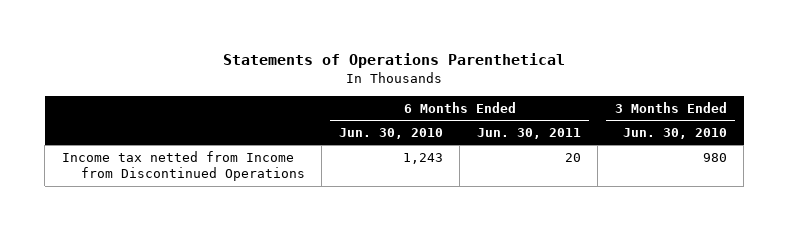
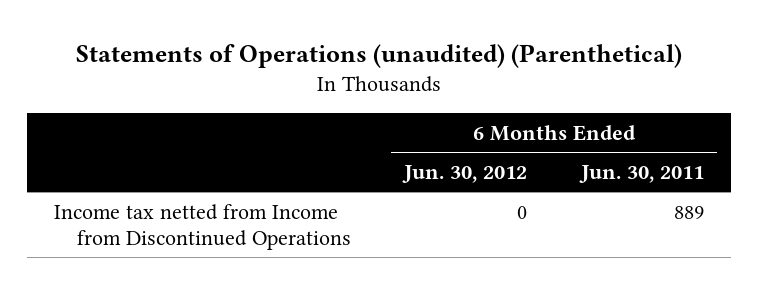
- Statements of Operations Parenthetical
+ Statements of Operations (unaudited) (Parenthetical)
- | 6 Months Ended Jun. 30, 2010 | 6 Months Ended Jun. 30, 2011 | 3 Months Ended Jun. 30, 2010
+ | 6 Months Ended Jun. 30, 2012 | 6 Months Ended Jun. 30, 2011
- Income tax netted from Income from Discontinued Operations | 1,243 | 20 | 980
+ Income tax netted from Income from Discontinued Operations | 0 | 889

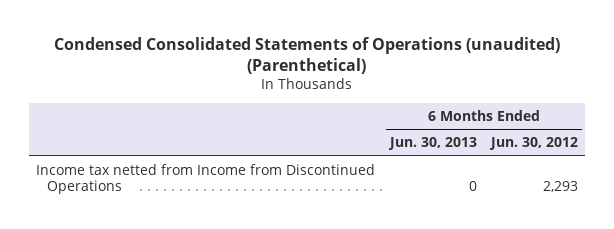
- Statements of Operations (unaudited) (Parenthetical)
+ Condensed Consolidated Statements of Operations (unaudited) (Parenthetical)
- | 6 Months Ended Jun. 30, 2012 | 6 Months Ended Jun. 30, 2011
+ | 6 Months Ended Jun. 30, 2013 | 6 Months Ended Jun. 30, 2012
- Income tax netted from Income from Discontinued Operations | 0 | 889
+ Income tax netted from Income from Discontinued Operations | 0 | 2,293

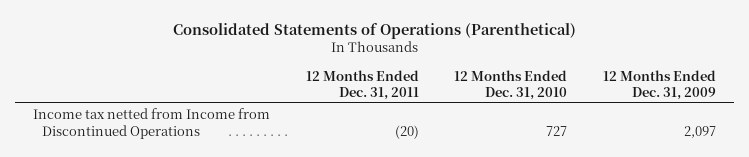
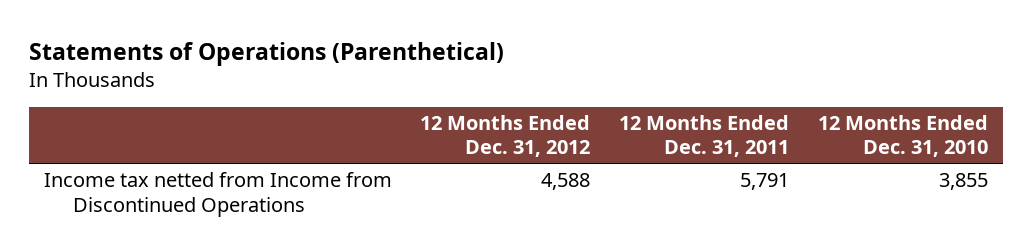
- Consolidated Statements of Operations (Parenthetical)
+ Statements of Operations (Parenthetical)
- | 12 Months Ended Dec. 31, 2011 | 12 Months Ended Dec. 31, 2010 | 12 Months Ended Dec. 31, 2009
+ | 12 Months Ended Dec. 31, 2012 | 12 Months Ended Dec. 31, 2011 | 12 Months Ended Dec. 31, 2010
- Income tax netted from Income from Discontinued Operations | (20) | 727 | 2,097
+ Income tax netted from Income from Discontinued Operations | 4,588 | 5,791 | 3,855

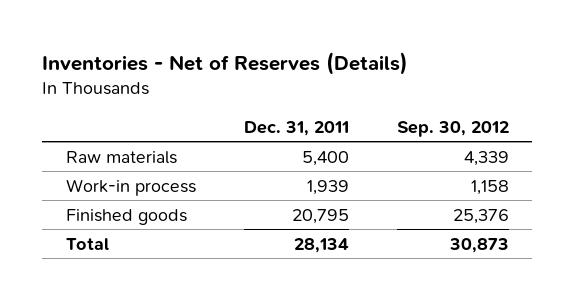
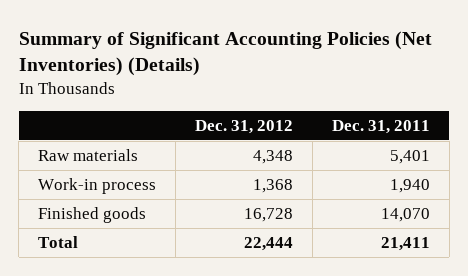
- Inventories - Net of Reserves (Details)
+ Summary of Significant Accounting Policies (Net Inventories) (Details)
- | Dec. 31, 2011 | Sep. 30, 2012
+ | Dec. 31, 2012 | Dec. 31, 2011
- Raw materials | 5,400 | 4,339
- Work-in process | 1,939 | 1,158
- Finished goods | 20,795 | 25,376
- Total | 28,134 | 30,873
+ Raw materials | 4,348 | 5,401
+ Work-in process | 1,368 | 1,940
+ Finished goods | 16,728 | 14,070
+ Total | 22,444 | 21,411

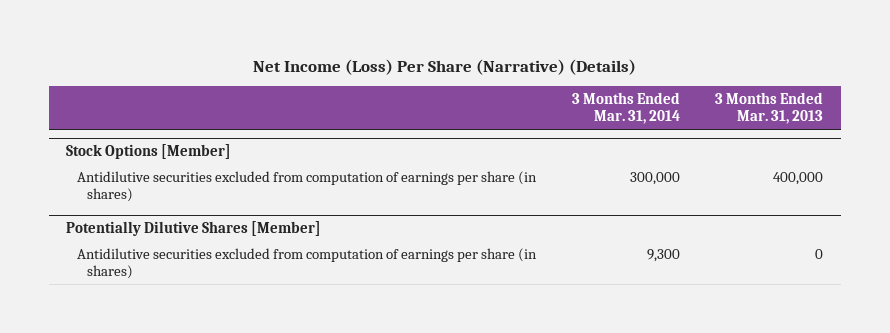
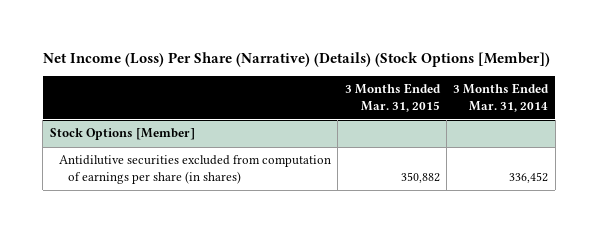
- Net Income (Loss) Per Share (Narrative) (Details)
+ Net Income (Loss) Per Share (Narrative) (Details) (Stock Options [Member])
- | 3 Months Ended Mar. 31, 2014 | 3 Months Ended Mar. 31, 2013
+ | 3 Months Ended Mar. 31, 2015 | 3 Months Ended Mar. 31, 2014
@ Stock Options [Member]
- Antidilutive securities excluded from computation of earnings per share (in shares) | 300,000 | 400,000
- Potentially Dilutive Shares [Member]
- Antidilutive securities excluded from computation of earnings per share (in shares) | 9,300 | 0
@ Stock Options [Member]
+ Antidilutive securities excluded from computation of earnings per share (in shares) | 350,882 | 336,452

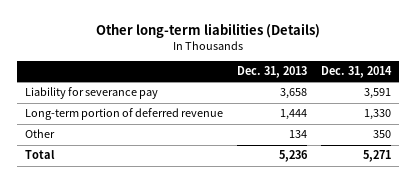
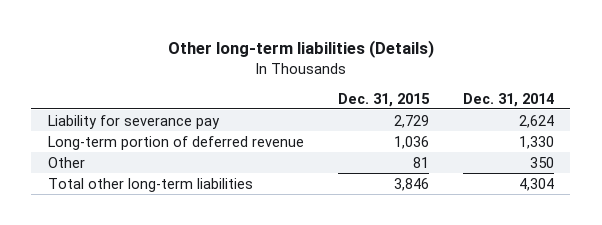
- | Dec. 31, 2013 | Dec. 31, 2014
+ | Dec. 31, 2015 | Dec. 31, 2014
- Liability for severance pay | 3,658 | 3,591
+ Liability for severance pay | 2,729 | 2,624
- Total | 5,236 | 5,271
+ Total other long-term liabilities | 3,846 | 4,304

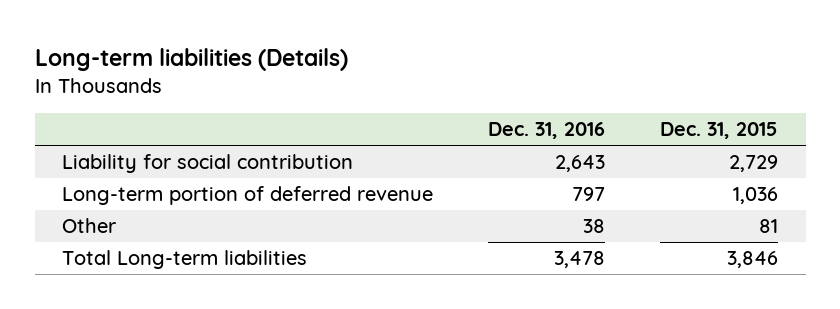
- Other long-term liabilities (Details)
+ Long-term liabilities (Details)
- | Dec. 31, 2015 | Dec. 31, 2014
+ | Dec. 31, 2016 | Dec. 31, 2015
- Liability for severance pay | 2,729 | 2,624
+ Liability for social contribution | 2,643 | 2,729
- Total other long-term liabilities | 3,846 | 4,304
+ Total Long-term liabilities | 3,478 | 3,846

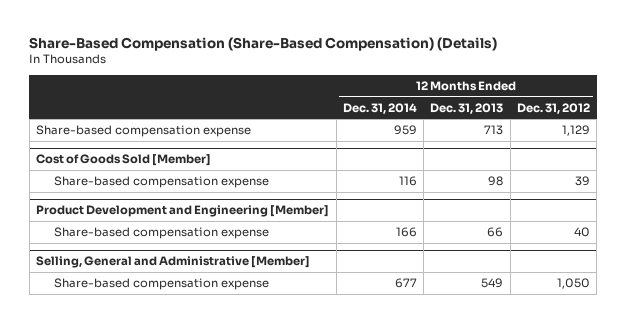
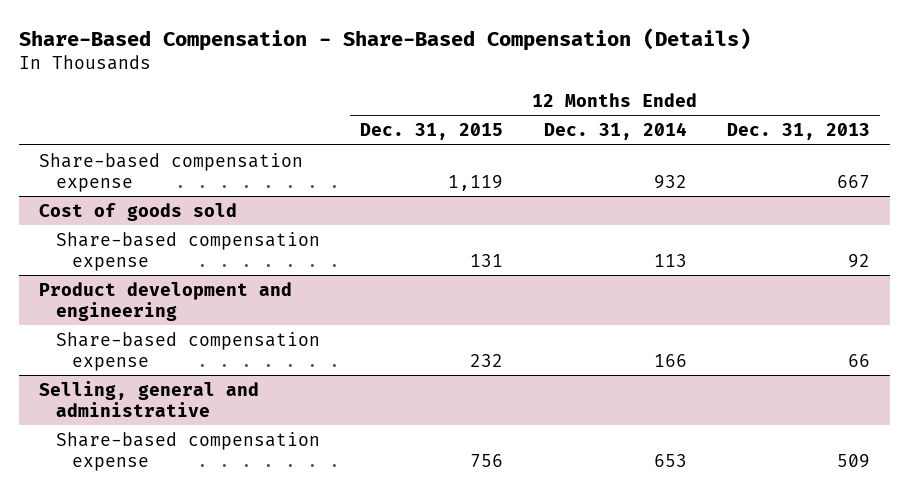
- Share-Based Compensation (Share-Based Compensation) (Details)
+ Share-Based Compensation - Share-Based Compensation (Details)
- | 12 Months Ended Dec. 31, 2014 | 12 Months Ended Dec. 31, 2013 | 12 Months Ended Dec. 31, 2012
+ | 12 Months Ended Dec. 31, 2015 | 12 Months Ended Dec. 31, 2014 | 12 Months Ended Dec. 31, 2013
- Share-based compensation expense | 959 | 713 | 1,129
- Cost of Goods Sold [Member]
- Share-based compensation expense | 116 | 98 | 39
- Product Development and Engineering [Member]
+ Share-based compensation expense | 1,119 | 932 | 667
+ Cost of goods sold
+ Share-based compensation expense | 131 | 113 | 92
+ Product development and engineering
- Selling, General and Administrative [Member]
- Share-based compensation expense | 677 | 549 | 1,050
+ Selling, general and administrative
+ Share-based compensation expense | 756 | 653 | 509

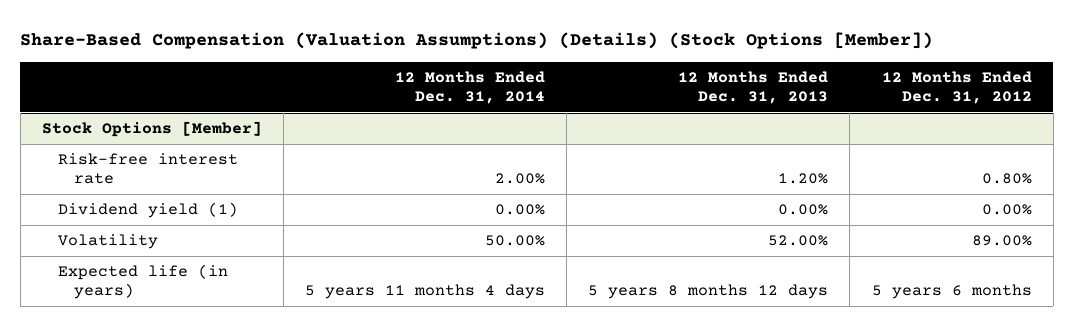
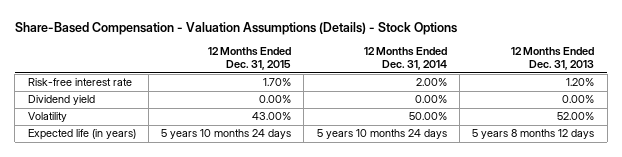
- Share-Based Compensation (Valuation Assumptions) (Details) (Stock Options [Member])
+ Share-Based Compensation - Valuation Assumptions (Details) - Stock Options
- | 12 Months Ended Dec. 31, 2014 | 12 Months Ended Dec. 31, 2013 | 12 Months Ended Dec. 31, 2012
+ | 12 Months Ended Dec. 31, 2015 | 12 Months Ended Dec. 31, 2014 | 12 Months Ended Dec. 31, 2013
- Stock Options [Member]
- Dividend yield (1) | 0.00% | 0.00% | 0.00%
+ Dividend yield | 0.00% | 0.00% | 0.00%
- Expected life (in years) | 5 years 11 months 4 days | 5 years 8 months 12 days | 5 years 6 months
+ Expected life (in years) | 5 years 10 months 24 days | 5 years 10 months 24 days | 5 years 8 months 12 days

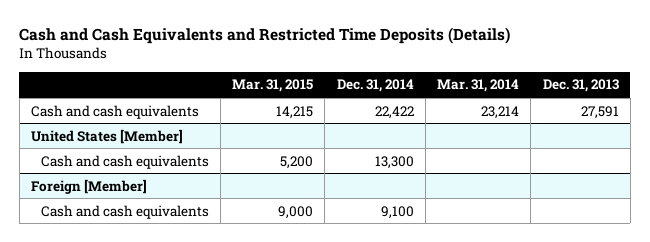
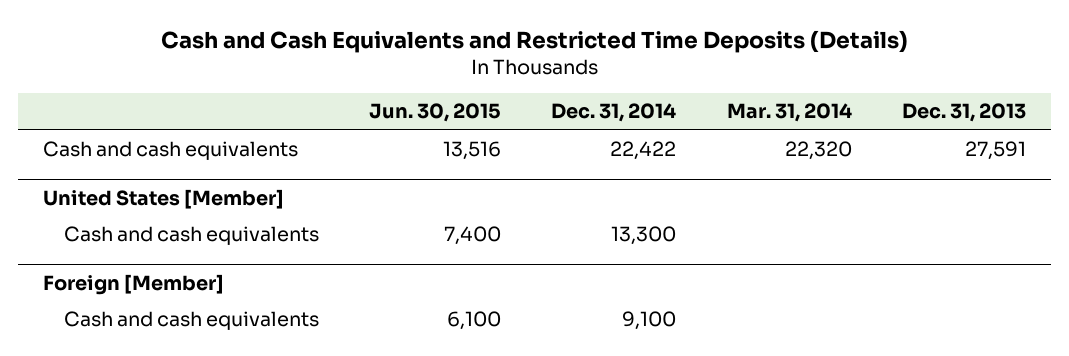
- | Mar. 31, 2015 | Dec. 31, 2014 | Mar. 31, 2014 | Dec. 31, 2013
+ | Jun. 30, 2015 | Dec. 31, 2014 | Mar. 31, 2014 | Dec. 31, 2013
- Cash and cash equivalents | 14,215 | 22,422 | 23,214 | 27,591
+ Cash and cash equivalents | 13,516 | 22,422 | 22,320 | 27,591

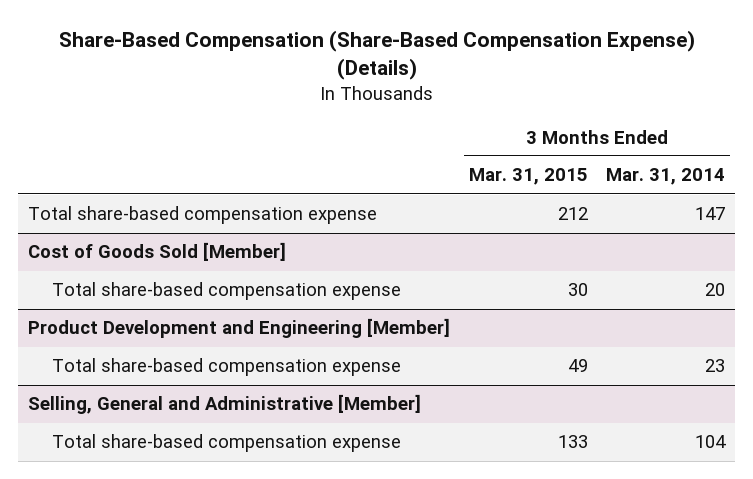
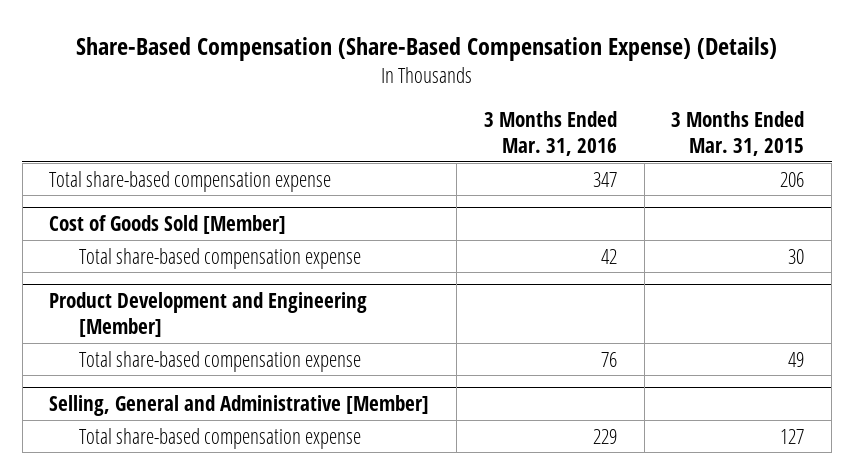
- | 3 Months Ended Mar. 31, 2015 | 3 Months Ended Mar. 31, 2014
+ | 3 Months Ended Mar. 31, 2016 | 3 Months Ended Mar. 31, 2015
- Total share-based compensation expense | 212 | 147
+ Total share-based compensation expense | 347 | 206
@ Selling, General and Administrative [Member]
- Total share-based compensation expense | 133 | 104
+ Total share-based compensation expense | 229 | 127

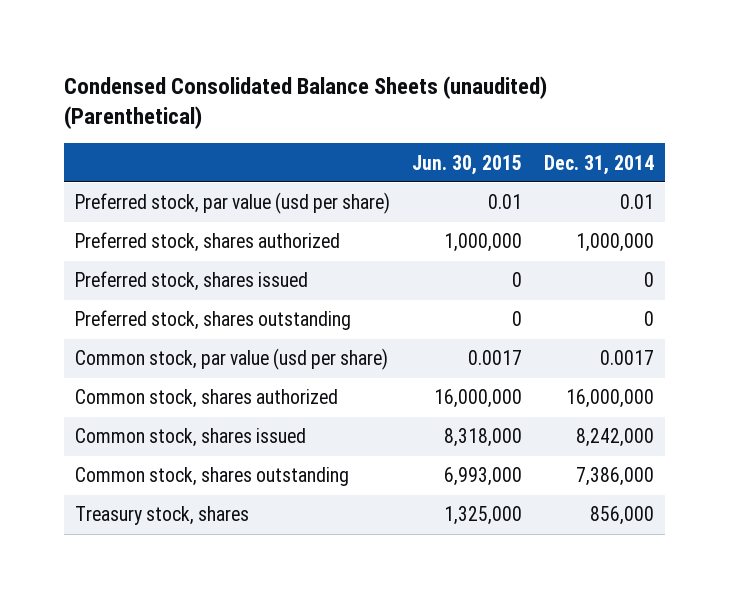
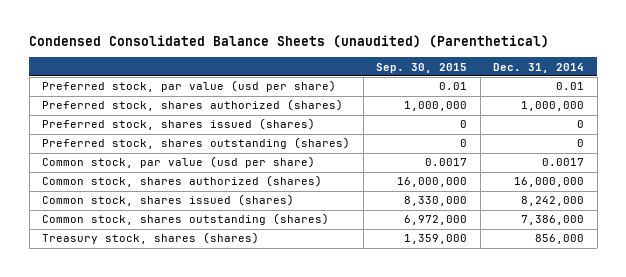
- | Jun. 30, 2015 | Dec. 31, 2014
+ | Sep. 30, 2015 | Dec. 31, 2014
- Preferred stock, shares authorized | 1,000,000 | 1,000,000
- Preferred stock, shares issued | 0 | 0
- Preferred stock, shares outstanding | 0 | 0
+ Preferred stock, shares authorized (shares) | 1,000,000 | 1,000,000
+ Preferred stock, shares issued (shares) | 0 | 0
+ Preferred stock, shares outstanding (shares) | 0 | 0
- Common stock, shares authorized | 16,000,000 | 16,000,000
- Common stock, shares issued | 8,318,000 | 8,242,000
- Common stock, shares outstanding | 6,993,000 | 7,386,000
- Treasury stock, shares | 1,325,000 | 856,000
+ Common stock, shares authorized (shares) | 16,000,000 | 16,000,000
+ Common stock, shares issued (shares) | 8,330,000 | 8,242,000
+ Common stock, shares outstanding (shares) | 6,972,000 | 7,386,000
+ Treasury stock, shares (shares) | 1,359,000 | 856,000

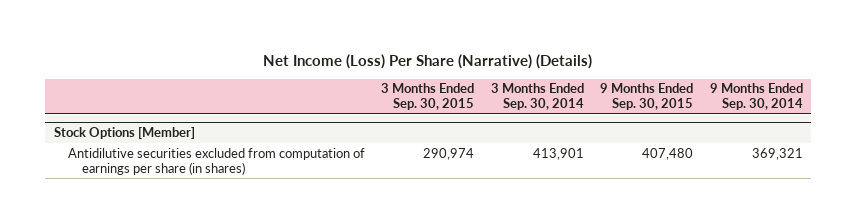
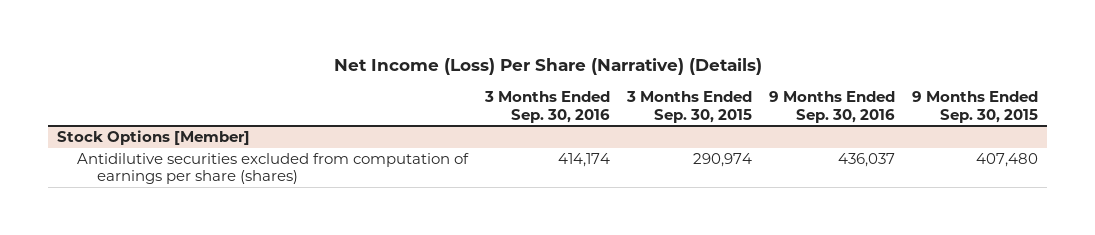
- | 3 Months Ended Sep. 30, 2015 | 3 Months Ended Sep. 30, 2014 | 9 Months Ended Sep. 30, 2015 | 9 Months Ended Sep. 30, 2014
+ | 3 Months Ended Sep. 30, 2016 | 3 Months Ended Sep. 30, 2015 | 9 Months Ended Sep. 30, 2016 | 9 Months Ended Sep. 30, 2015
@ Stock Options [Member]
- Antidilutive securities excluded from computation of earnings per share (in shares) | 290,974 | 413,901 | 407,480 | 369,321
+ Antidilutive securities excluded from computation of earnings per share (shares) | 414,174 | 290,974 | 436,037 | 407,480

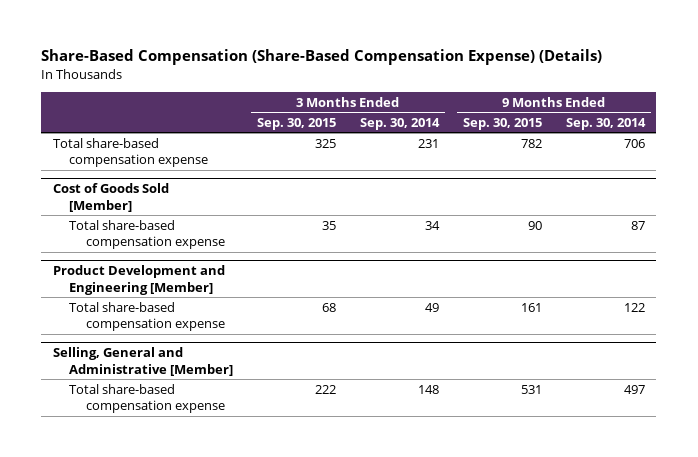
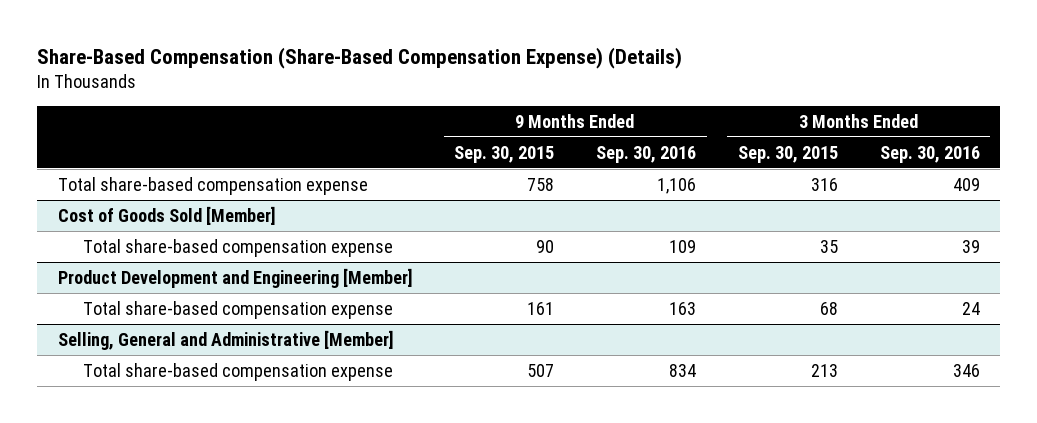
- | 3 Months Ended Sep. 30, 2015 | 3 Months Ended Sep. 30, 2014 | 9 Months Ended Sep. 30, 2015 | 9 Months Ended Sep. 30, 2014
+ | 9 Months Ended Sep. 30, 2015 | 9 Months Ended Sep. 30, 2016 | 3 Months Ended Sep. 30, 2015 | 3 Months Ended Sep. 30, 2016
- Total share-based compensation expense | 325 | 231 | 782 | 706
+ Total share-based compensation expense | 758 | 1,106 | 316 | 409
@ Selling, General and Administrative [Member]
- Total share-based compensation expense | 222 | 148 | 531 | 497
+ Total share-based compensation expense | 507 | 834 | 213 | 346

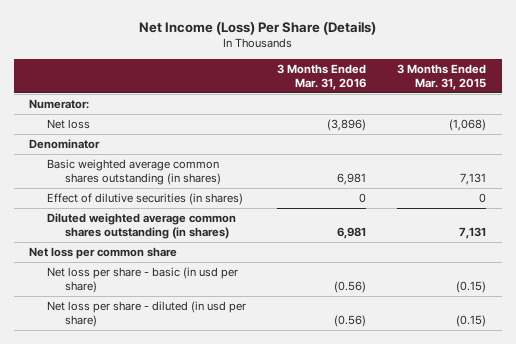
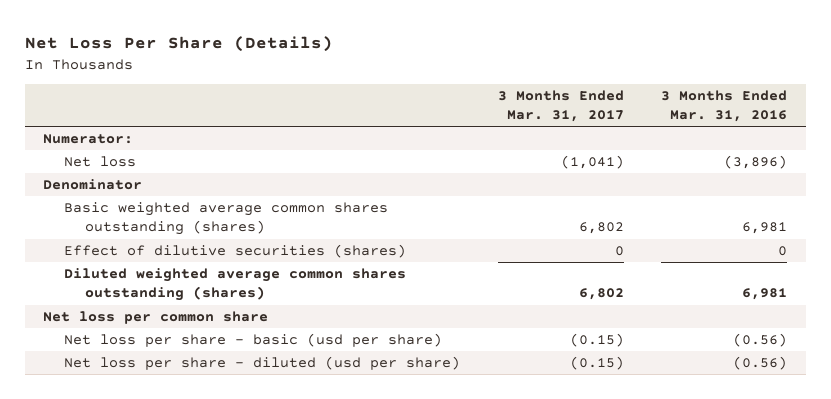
- Net Income (Loss) Per Share (Details)
+ Net Loss Per Share (Details)
- | 3 Months Ended Mar. 31, 2016 | 3 Months Ended Mar. 31, 2015
+ | 3 Months Ended Mar. 31, 2017 | 3 Months Ended Mar. 31, 2016
- Basic weighted average common shares outstanding (in shares) | 6,981 | 7,131
- Effect of dilutive securities (in shares) | 0 | 0
- Diluted weighted average common shares outstanding (in shares) | 6,981 | 7,131
+ Basic weighted average common shares outstanding (shares) | 6,802 | 6,981
+ Effect of dilutive securities (shares) | 0 | 0
+ Diluted weighted average common shares outstanding (shares) | 6,802 | 6,981
- Net loss per share - basic (in usd per share) | (0.56) | (0.15)
- Net loss per share - diluted (in usd per share) | (0.56) | (0.15)
+ Net loss per share - basic (usd per share) | (0.15) | (0.56)
+ Net loss per share - diluted (usd per share) | (0.15) | (0.56)

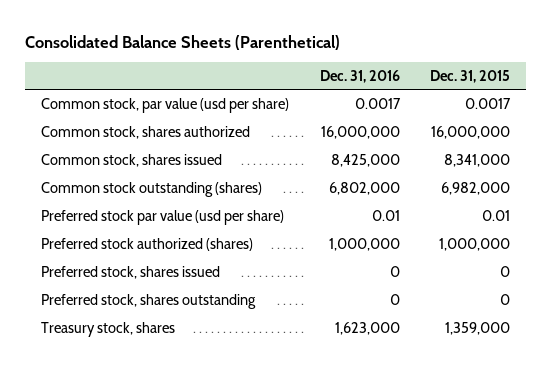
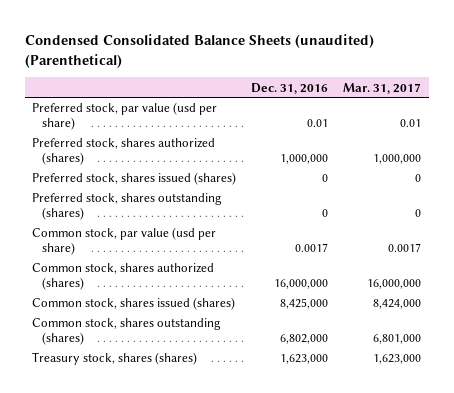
- Consolidated Balance Sheets (Parenthetical)
+ Condensed Consolidated Balance Sheets (unaudited) (Parenthetical)
- | Dec. 31, 2016 | Dec. 31, 2015
+ | Dec. 31, 2016 | Mar. 31, 2017
+ Preferred stock, par value (usd per share) | 0.01 | 0.01
+ Preferred stock, shares authorized (shares) | 1,000,000 | 1,000,000
+ Preferred stock, shares issued (shares) | 0 | 0
+ Preferred stock, shares outstanding (shares) | 0 | 0
- Common stock, shares authorized | 16,000,000 | 16,000,000
- Common stock, shares issued | 8,425,000 | 8,341,000
- Common stock outstanding (shares) | 6,802,000 | 6,982,000
- Preferred stock par value (usd per share) | 0.01 | 0.01
- Preferred stock authorized (shares) | 1,000,000 | 1,000,000
- Preferred stock, shares issued | 0 | 0
- Preferred stock, shares outstanding | 0 | 0
- Treasury stock, shares | 1,623,000 | 1,359,000
+ Common stock, shares authorized (shares) | 16,000,000 | 16,000,000
+ Common stock, shares issued (shares) | 8,425,000 | 8,424,000
+ Common stock, shares outstanding (shares) | 6,802,000 | 6,801,000
+ Treasury stock, shares (shares) | 1,623,000 | 1,623,000

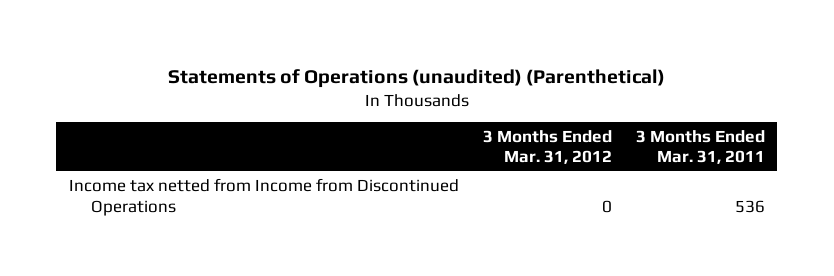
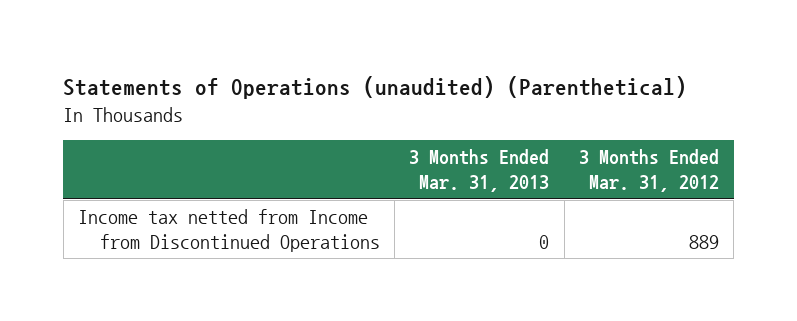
- | 3 Months Ended Mar. 31, 2012 | 3 Months Ended Mar. 31, 2011
+ | 3 Months Ended Mar. 31, 2013 | 3 Months Ended Mar. 31, 2012
- Income tax netted from Income from Discontinued Operations | 0 | 536
+ Income tax netted from Income from Discontinued Operations | 0 | 889

